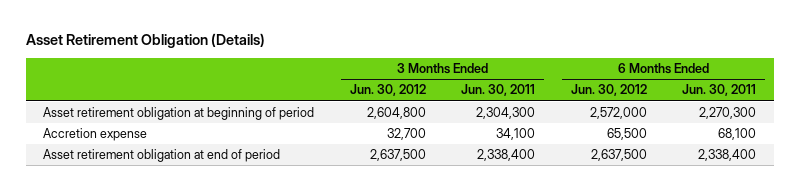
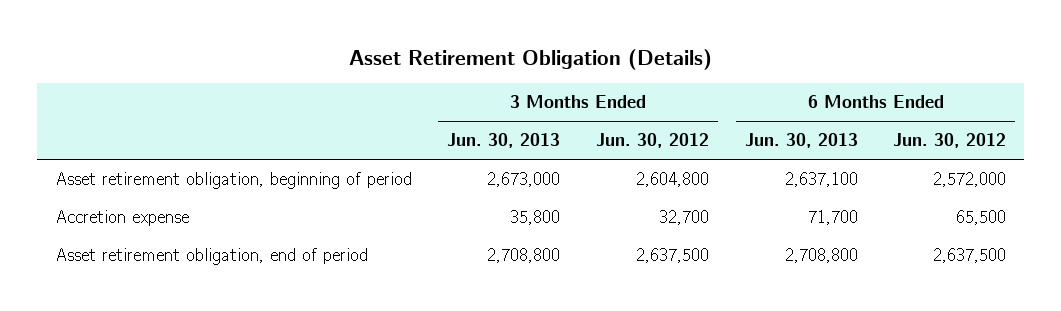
- | 3 Months Ended Jun. 30, 2012 | 3 Months Ended Jun. 30, 2011 | 6 Months Ended Jun. 30, 2012 | 6 Months Ended Jun. 30, 2011
+ | 3 Months Ended Jun. 30, 2013 | 3 Months Ended Jun. 30, 2012 | 6 Months Ended Jun. 30, 2013 | 6 Months Ended Jun. 30, 2012
- Asset retirement obligation at beginning of period | 2,604,800 | 2,304,300 | 2,572,000 | 2,270,300
+ Asset retirement obligation, beginning of period | 2,673,000 | 2,604,800 | 2,637,100 | 2,572,000
- Asset retirement obligation at end of period | 2,637,500 | 2,338,400 | 2,637,500 | 2,338,400
+ Asset retirement obligation, end of period | 2,708,800 | 2,637,500 | 2,708,800 | 2,637,500

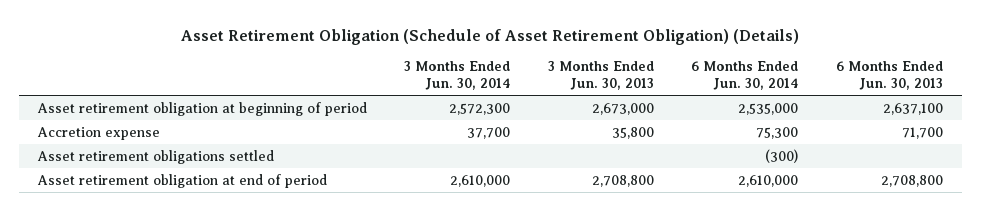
- Asset Retirement Obligation (Details)
+ Asset Retirement Obligation (Schedule of Asset Retirement Obligation) (Details)
- | 3 Months Ended Jun. 30, 2013 | 3 Months Ended Jun. 30, 2012 | 6 Months Ended Jun. 30, 2013 | 6 Months Ended Jun. 30, 2012
+ | 3 Months Ended Jun. 30, 2014 | 3 Months Ended Jun. 30, 2013 | 6 Months Ended Jun. 30, 2014 | 6 Months Ended Jun. 30, 2013
- Asset retirement obligation, beginning of period | 2,673,000 | 2,604,800 | 2,637,100 | 2,572,000
+ Asset retirement obligation at beginning of period | 2,572,300 | 2,673,000 | 2,535,000 | 2,637,100
- Asset retirement obligation, end of period | 2,708,800 | 2,637,500 | 2,708,800 | 2,637,500
+ Asset retirement obligations settled | | | (300) |
+ Asset retirement obligation at end of period | 2,610,000 | 2,708,800 | 2,610,000 | 2,708,800

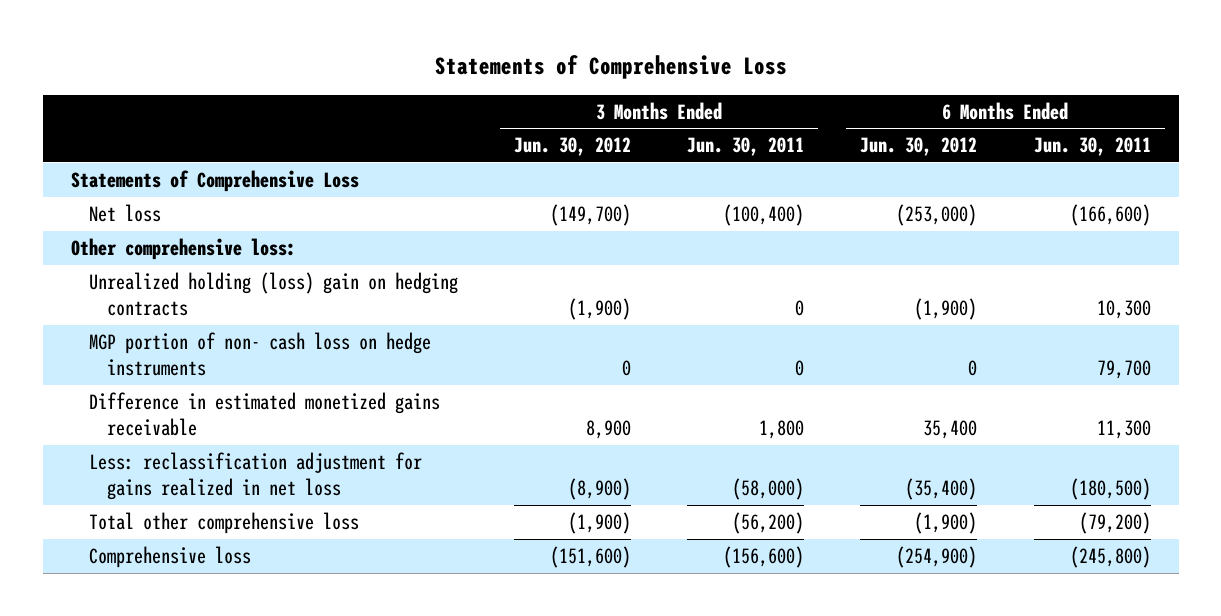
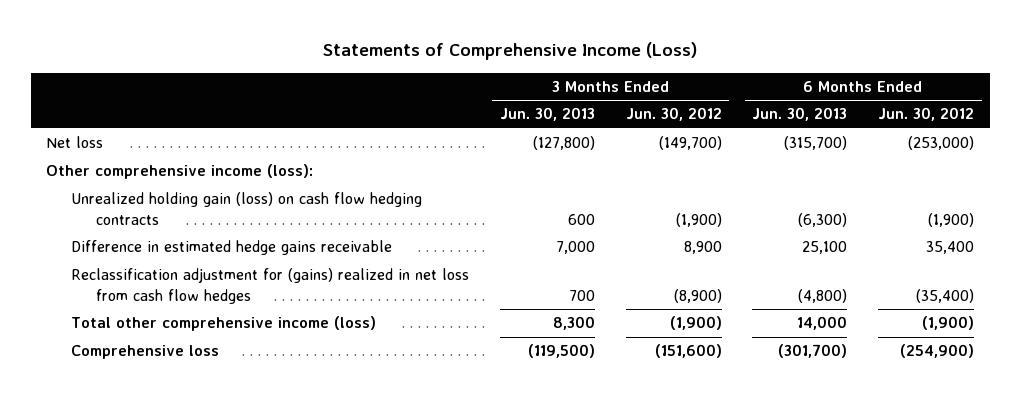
- Statements of Comprehensive Loss
+ Statements of Comprehensive Income (Loss)
- | 3 Months Ended Jun. 30, 2012 | 3 Months Ended Jun. 30, 2011 | 6 Months Ended Jun. 30, 2012 | 6 Months Ended Jun. 30, 2011
+ | 3 Months Ended Jun. 30, 2013 | 3 Months Ended Jun. 30, 2012 | 6 Months Ended Jun. 30, 2013 | 6 Months Ended Jun. 30, 2012
- Statements of Comprehensive Loss
- Other comprehensive loss:
- Unrealized holding (loss) gain on hedging contracts | (1,900) | 0 | (1,900) | 10,300
- MGP portion of non- cash loss on hedge instruments | 0 | 0 | 0 | 79,700
- Difference in estimated monetized gains receivable | 8,900 | 1,800 | 35,400 | 11,300
- Less: reclassification adjustment for gains realized in net loss | (8,900) | (58,000) | (35,400) | (180,500)
- Total other comprehensive loss | (1,900) | (56,200) | (1,900) | (79,200)
+ Other comprehensive income (loss):
+ Unrealized holding gain (loss) on cash flow hedging contracts | 600 | (1,900) | (6,300) | (1,900)
+ Difference in estimated hedge gains receivable | 7,000 | 8,900 | 25,100 | 35,400
+ Reclassification adjustment for (gains) realized in net loss from cash flow hedges | 700 | (8,900) | (4,800) | (35,400)
+ Total other comprehensive income (loss) | 8,300 | (1,900) | 14,000 | (1,900)

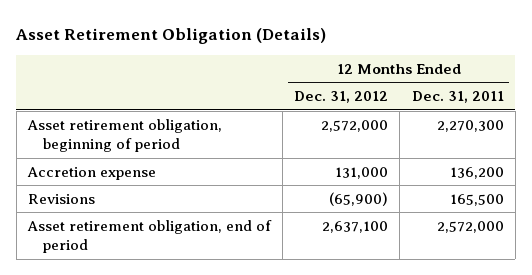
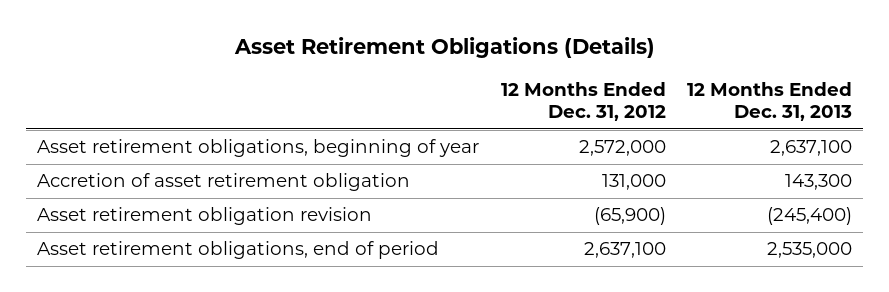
- Asset Retirement Obligation (Details)
+ Asset Retirement Obligations (Details)
- | 12 Months Ended Dec. 31, 2012 | 12 Months Ended Dec. 31, 2011
+ | 12 Months Ended Dec. 31, 2012 | 12 Months Ended Dec. 31, 2013
- Asset retirement obligation, beginning of period | 2,572,000 | 2,270,300
- Accretion expense | 131,000 | 136,200
- Revisions | (65,900) | 165,500
- Asset retirement obligation, end of period | 2,637,100 | 2,572,000
+ Asset retirement obligations, beginning of year | 2,572,000 | 2,637,100
+ Accretion of asset retirement obligation | 131,000 | 143,300
+ Asset retirement obligation revision | (65,900) | (245,400)
+ Asset retirement obligations, end of period | 2,637,100 | 2,535,000

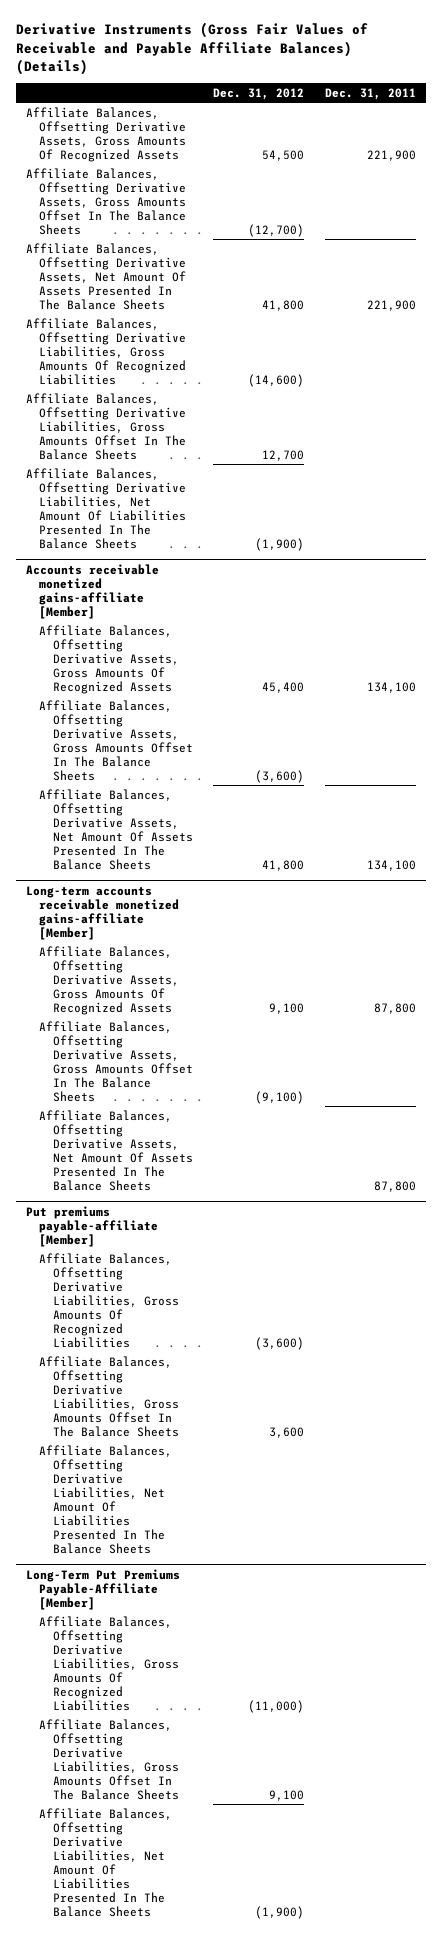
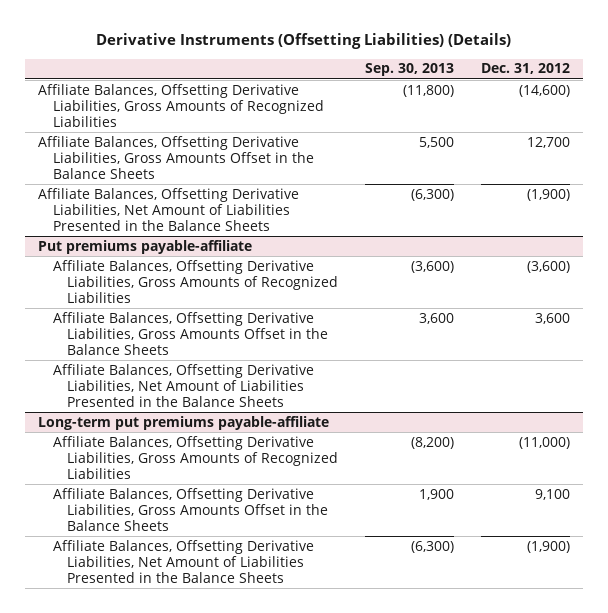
- Derivative Instruments (Gross Fair Values of Receivable and Payable Affiliate Balances) (Details)
+ Derivative Instruments (Offsetting Liabilities) (Details)
- | Dec. 31, 2012 | Dec. 31, 2011
+ | Sep. 30, 2013 | Dec. 31, 2012
- Affiliate Balances, Offsetting Derivative Assets, Gross Amounts Of Recognized Assets | 54,500 | 221,900
- Affiliate Balances, Offsetting Derivative Assets, Gross Amounts Offset In The Balance Sheets | (12,700) |
- Affiliate Balances, Offsetting Derivative Assets, Net Amount Of Assets Presented In The Balance Sheets | 41,800 | 221,900
- Affiliate Balances, Offsetting Derivative Liabilities, Gross Amounts Of Recognized Liabilities | (14,600) |
- Affiliate Balances, Offsetting Derivative Liabilities, Gross Amounts Offset In The Balance Sheets | 12,700 |
- Affiliate Balances, Offsetting Derivative Liabilities, Net Amount Of Liabilities Presented In The Balance Sheets | (1,900) |
- Accounts receivable monetized gains-affiliate [Member]
- Affiliate Balances, Offsetting Derivative Assets, Gross Amounts Of Recognized Assets | 45,400 | 134,100
- Affiliate Balances, Offsetting Derivative Assets, Gross Amounts Offset In The Balance Sheets | (3,600) |
- Affiliate Balances, Offsetting Derivative Assets, Net Amount Of Assets Presented In The Balance Sheets | 41,800 | 134,100
- Long-term accounts receivable monetized gains-affiliate [Member]
- Affiliate Balances, Offsetting Derivative Assets, Gross Amounts Of Recognized Assets | 9,100 | 87,800
- Affiliate Balances, Offsetting Derivative Assets, Gross Amounts Offset In The Balance Sheets | (9,100) |
- Affiliate Balances, Offsetting Derivative Assets, Net Amount Of Assets Presented In The Balance Sheets | | 87,800
- Put premiums payable-affiliate [Member]
- Affiliate Balances, Offsetting Derivative Liabilities, Gross Amounts Of Recognized Liabilities | (3,600) |
- Affiliate Balances, Offsetting Derivative Liabilities, Gross Amounts Offset In The Balance Sheets | 3,600 |
- Affiliate Balances, Offsetting Derivative Liabilities, Net Amount Of Liabilities Presented In The Balance Sheets
- Long-Term Put Premiums Payable-Affiliate [Member]
- Affiliate Balances, Offsetting Derivative Liabilities, Gross Amounts Of Recognized Liabilities | (11,000) |
- Affiliate Balances, Offsetting Derivative Liabilities, Gross Amounts Offset In The Balance Sheets | 9,100 |
- Affiliate Balances, Offsetting Derivative Liabilities, Net Amount Of Liabilities Presented In The Balance Sheets | (1,900) |
+ Affiliate Balances, Offsetting Derivative Liabilities, Gross Amounts of Recognized Liabilities | (11,800) | (14,600)
+ Affiliate Balances, Offsetting Derivative Liabilities, Gross Amounts Offset in the Balance Sheets | 5,500 | 12,700
+ Affiliate Balances, Offsetting Derivative Liabilities, Net Amount of Liabilities Presented in the Balance Sheets | (6,300) | (1,900)
+ Put premiums payable-affiliate
+ Affiliate Balances, Offsetting Derivative Liabilities, Gross Amounts of Recognized Liabilities | (3,600) | (3,600)
+ Affiliate Balances, Offsetting Derivative Liabilities, Gross Amounts Offset in the Balance Sheets | 3,600 | 3,600
+ Affiliate Balances, Offsetting Derivative Liabilities, Net Amount of Liabilities Presented in the Balance Sheets
+ Long-term put premiums payable-affiliate
+ Affiliate Balances, Offsetting Derivative Liabilities, Gross Amounts of Recognized Liabilities | (8,200) | (11,000)
+ Affiliate Balances, Offsetting Derivative Liabilities, Gross Amounts Offset in the Balance Sheets | 1,900 | 9,100
+ Affiliate Balances, Offsetting Derivative Liabilities, Net Amount of Liabilities Presented in the Balance Sheets | (6,300) | (1,900)

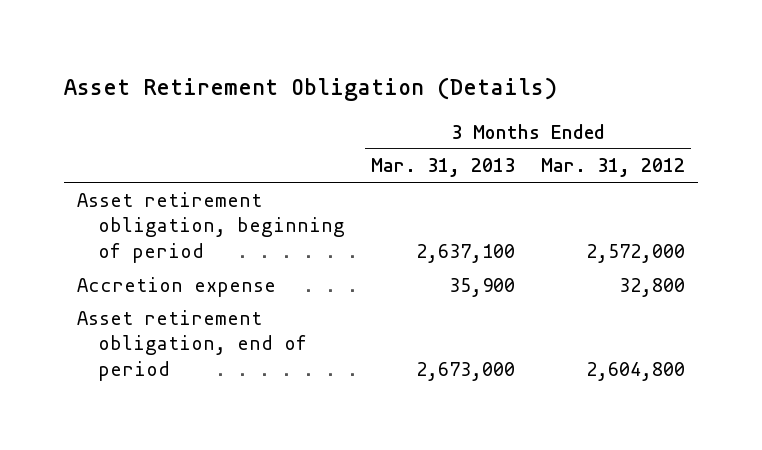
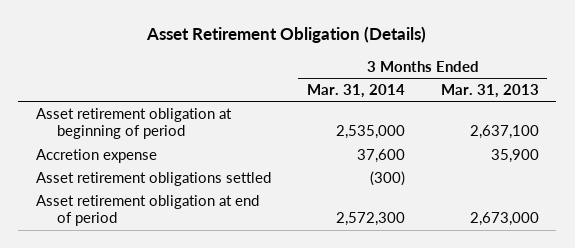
- | 3 Months Ended Mar. 31, 2013 | 3 Months Ended Mar. 31, 2012
+ | 3 Months Ended Mar. 31, 2014 | 3 Months Ended Mar. 31, 2013
- Asset retirement obligation, beginning of period | 2,637,100 | 2,572,000
+ Asset retirement obligation at beginning of period | 2,535,000 | 2,637,100
- Asset retirement obligation, end of period | 2,673,000 | 2,604,800
+ Asset retirement obligations settled | (300) |
+ Asset retirement obligation at end of period | 2,572,300 | 2,673,000

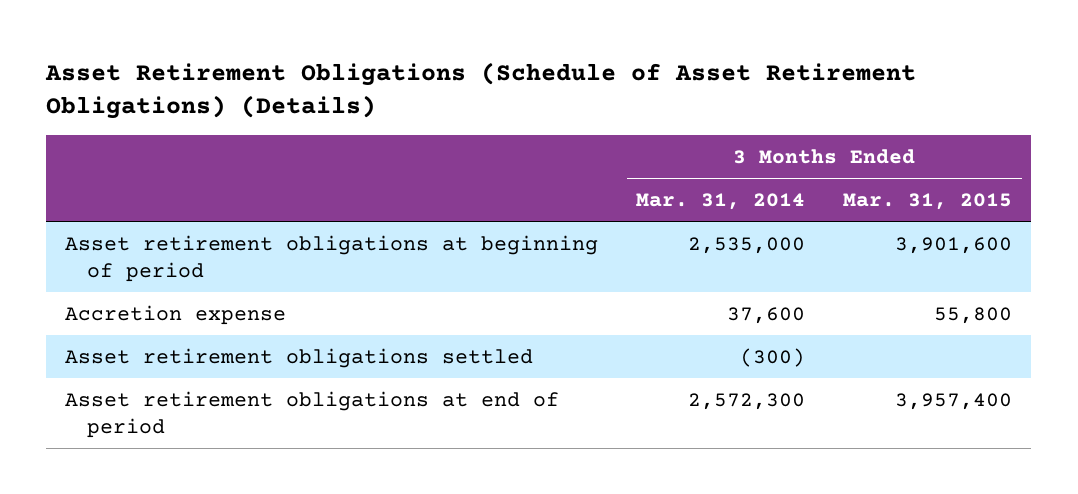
- Asset Retirement Obligation (Details)
+ Asset Retirement Obligations (Schedule of Asset Retirement Obligations) (Details)
- | 3 Months Ended Mar. 31, 2014 | 3 Months Ended Mar. 31, 2013
+ | 3 Months Ended Mar. 31, 2014 | 3 Months Ended Mar. 31, 2015
- Asset retirement obligation at beginning of period | 2,535,000 | 2,637,100
+ Asset retirement obligations at beginning of period | 2,535,000 | 3,901,600
- Asset retirement obligation at end of period | 2,572,300 | 2,673,000
+ Asset retirement obligations at end of period | 2,572,300 | 3,957,400

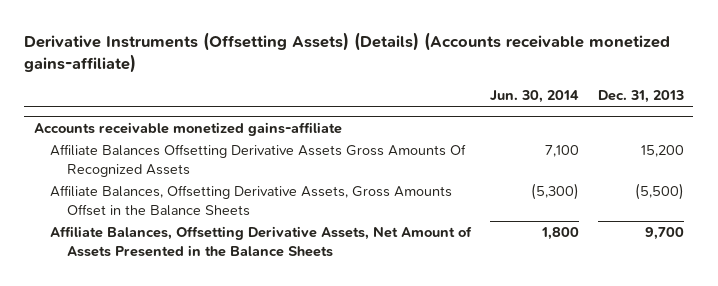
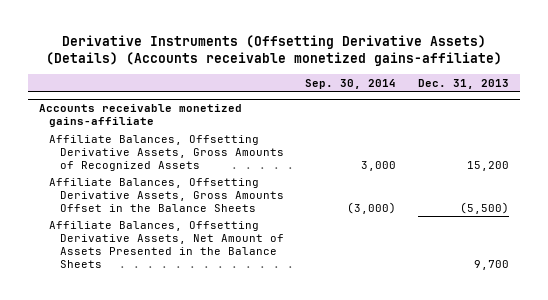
- Derivative Instruments (Offsetting Assets) (Details) (Accounts receivable monetized gains-affiliate)
+ Derivative Instruments (Offsetting Derivative Assets) (Details) (Accounts receivable monetized gains-affiliate)
- | Jun. 30, 2014 | Dec. 31, 2013
+ | Sep. 30, 2014 | Dec. 31, 2013
@ Accounts receivable monetized gains-affiliate
- Affiliate Balances Offsetting Derivative Assets Gross Amounts Of Recognized Assets | 7,100 | 15,200
+ Affiliate Balances, Offsetting Derivative Assets, Gross Amounts of Recognized Assets | 3,000 | 15,200

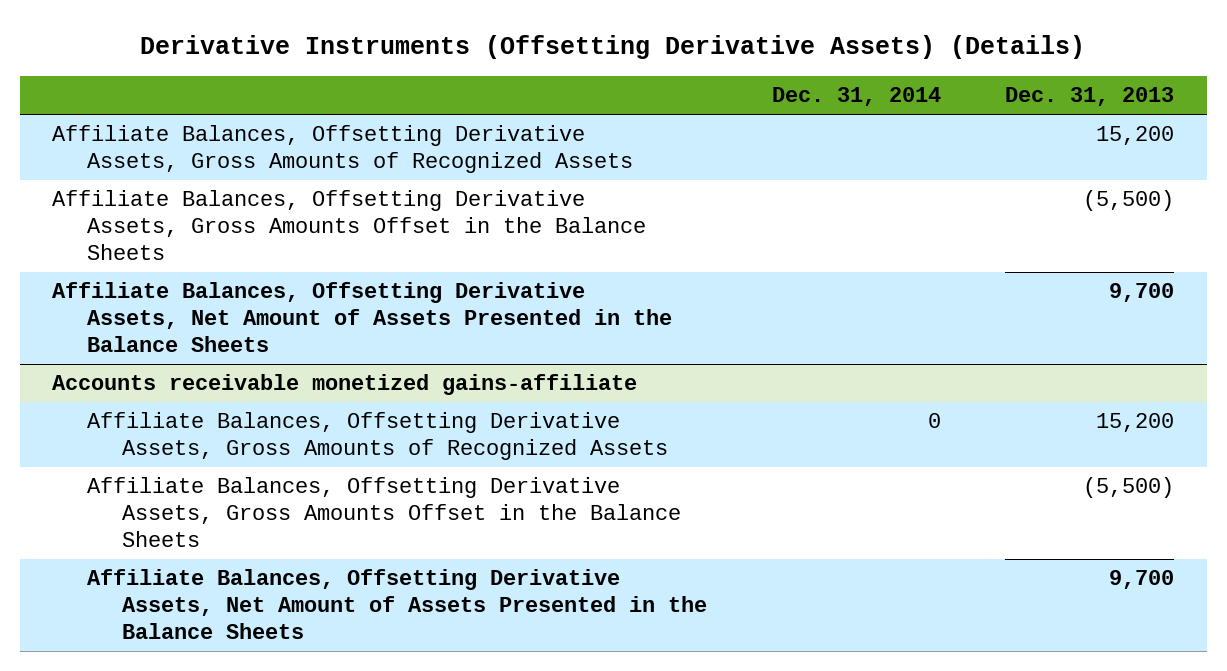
- Derivative Instruments (Offsetting Derivative Assets) (Details) (Accounts receivable monetized gains-affiliate)
+ Derivative Instruments (Offsetting Derivative Assets) (Details)
- | Sep. 30, 2014 | Dec. 31, 2013
+ | Dec. 31, 2014 | Dec. 31, 2013
+ Affiliate Balances, Offsetting Derivative Assets, Gross Amounts of Recognized Assets | | 15,200
+ Affiliate Balances, Offsetting Derivative Assets, Gross Amounts Offset in the Balance Sheets | | (5,500)
+ Affiliate Balances, Offsetting Derivative Assets, Net Amount of Assets Presented in the Balance Sheets | | 9,700

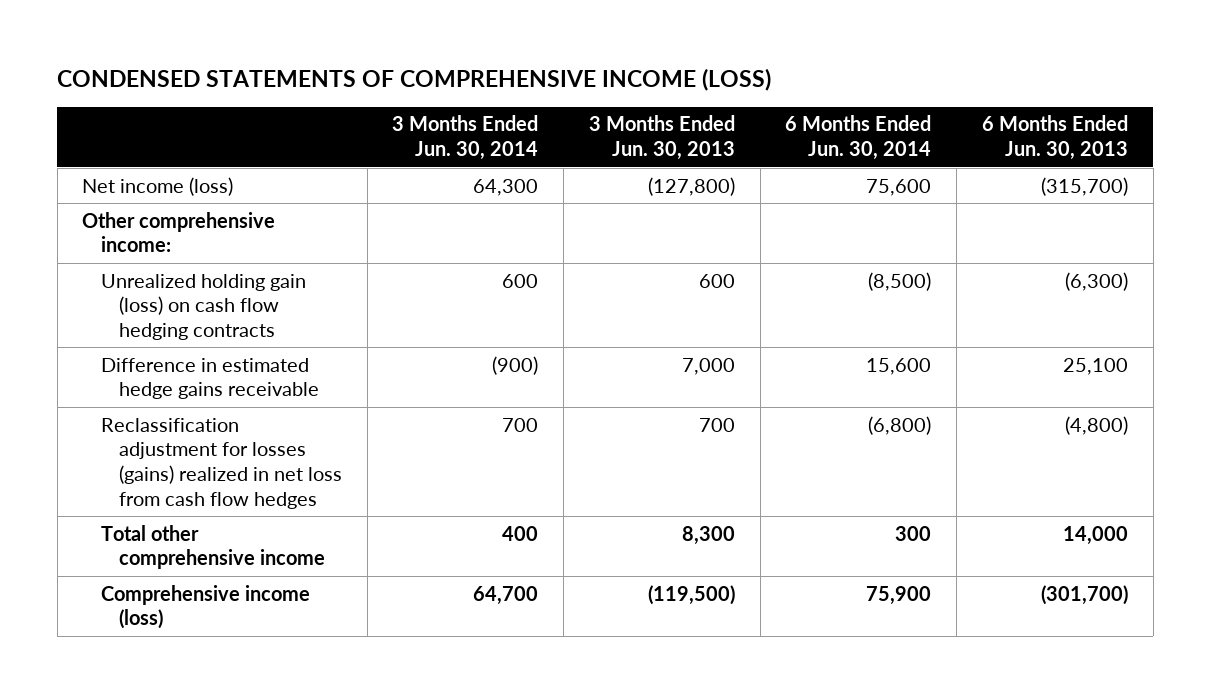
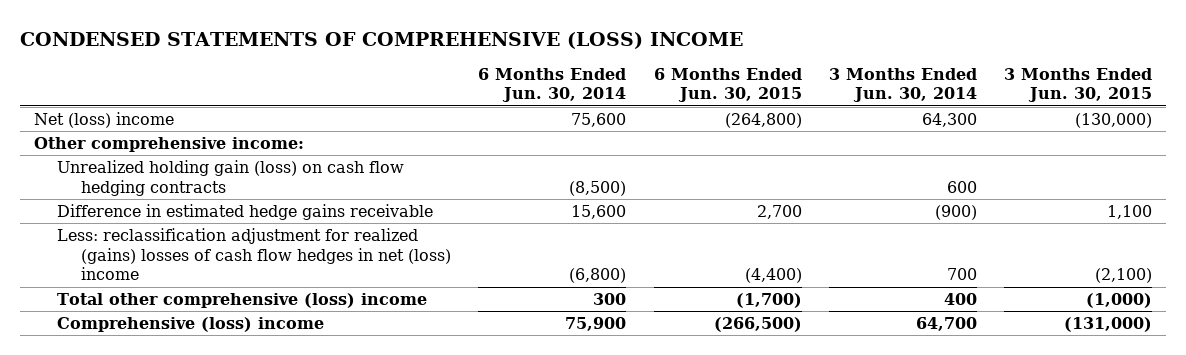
- CONDENSED STATEMENTS OF COMPREHENSIVE INCOME (LOSS)
+ CONDENSED STATEMENTS OF COMPREHENSIVE (LOSS) INCOME
- | 3 Months Ended Jun. 30, 2014 | 3 Months Ended Jun. 30, 2013 | 6 Months Ended Jun. 30, 2014 | 6 Months Ended Jun. 30, 2013
+ | 6 Months Ended Jun. 30, 2014 | 6 Months Ended Jun. 30, 2015 | 3 Months Ended Jun. 30, 2014 | 3 Months Ended Jun. 30, 2015
- Net income (loss) | 64,300 | (127,800) | 75,600 | (315,700)
+ Net (loss) income | 75,600 | (264,800) | 64,300 | (130,000)
- Reclassification adjustment for losses (gains) realized in net loss from cash flow hedges | 700 | 700 | (6,800) | (4,800)
- Total other comprehensive income | 400 | 8,300 | 300 | 14,000
- Comprehensive income (loss) | 64,700 | (119,500) | 75,900 | (301,700)
+ Less: reclassification adjustment for realized (gains) losses of cash flow hedges in net (loss) income | (6,800) | (4,400) | 700 | (2,100)
+ Total other comprehensive (loss) income | 300 | (1,700) | 400 | (1,000)
+ Comprehensive (loss) income | 75,900 | (266,500) | 64,700 | (131,000)

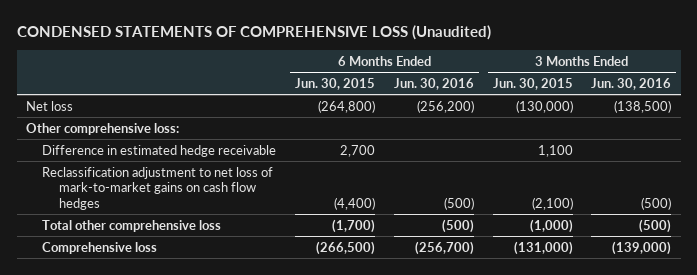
- CONDENSED STATEMENTS OF COMPREHENSIVE (LOSS) INCOME
+ CONDENSED STATEMENTS OF COMPREHENSIVE LOSS (Unaudited)
- | 6 Months Ended Jun. 30, 2014 | 6 Months Ended Jun. 30, 2015 | 3 Months Ended Jun. 30, 2014 | 3 Months Ended Jun. 30, 2015
+ | 6 Months Ended Jun. 30, 2015 | 6 Months Ended Jun. 30, 2016 | 3 Months Ended Jun. 30, 2015 | 3 Months Ended Jun. 30, 2016
- Net (loss) income | 75,600 | (264,800) | 64,300 | (130,000)
- Other comprehensive income:
- Unrealized holding gain (loss) on cash flow hedging contracts | (8,500) | | 600 |
- Difference in estimated hedge gains receivable | 15,600 | 2,700 | (900) | 1,100
- Less: reclassification adjustment for realized (gains) losses of cash flow hedges in net (loss) income | (6,800) | (4,400) | 700 | (2,100)
- Total other comprehensive (loss) income | 300 | (1,700) | 400 | (1,000)
- Comprehensive (loss) income | 75,900 | (266,500) | 64,700 | (131,000)
+ Net loss | (264,800) | (256,200) | (130,000) | (138,500)
+ Other comprehensive loss:
+ Difference in estimated hedge receivable | 2,700 | | 1,100 |
+ Reclassification adjustment to net loss of mark-to-market gains on cash flow hedges | (4,400) | (500) | (2,100) | (500)
+ Total other comprehensive loss | (1,700) | (500) | (1,000) | (500)
+ Comprehensive loss | (266,500) | (256,700) | (131,000) | (139,000)

